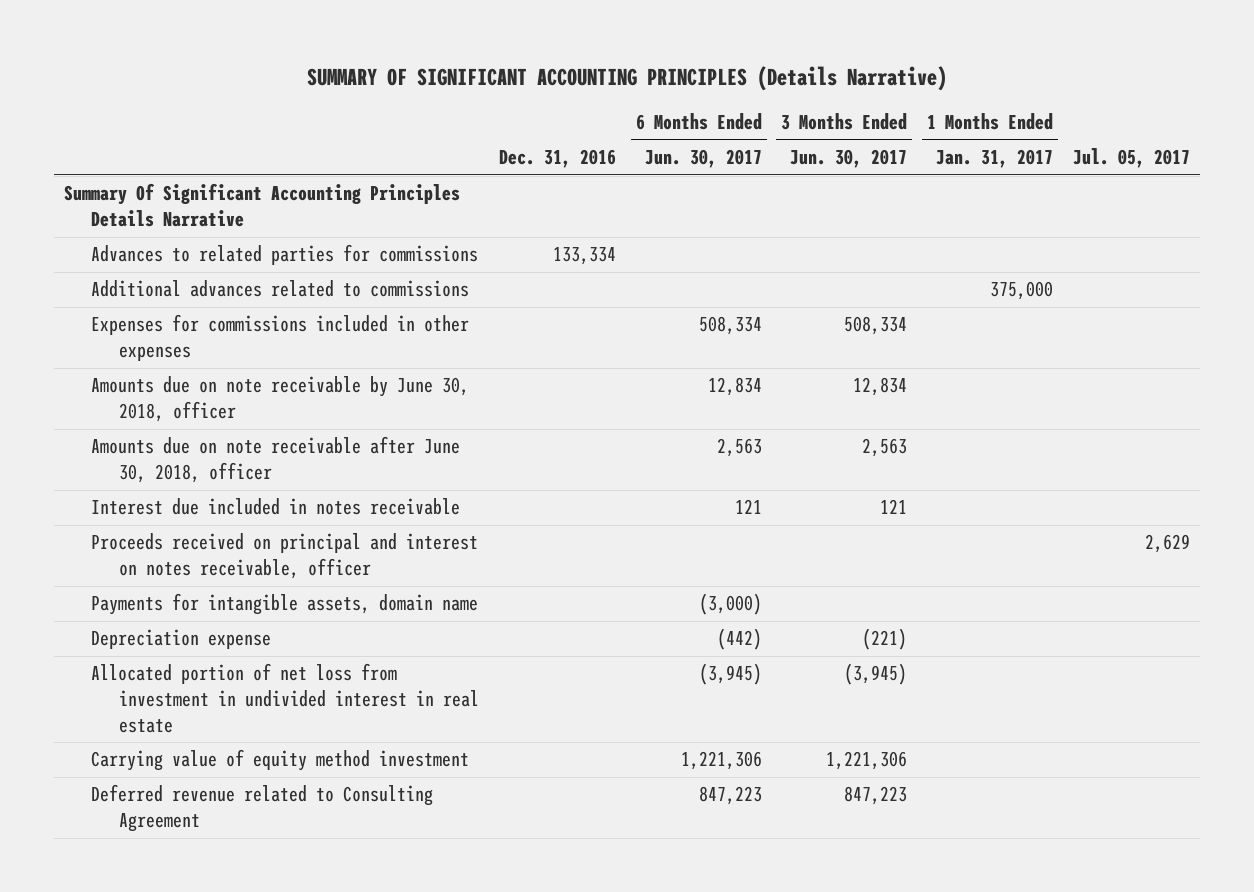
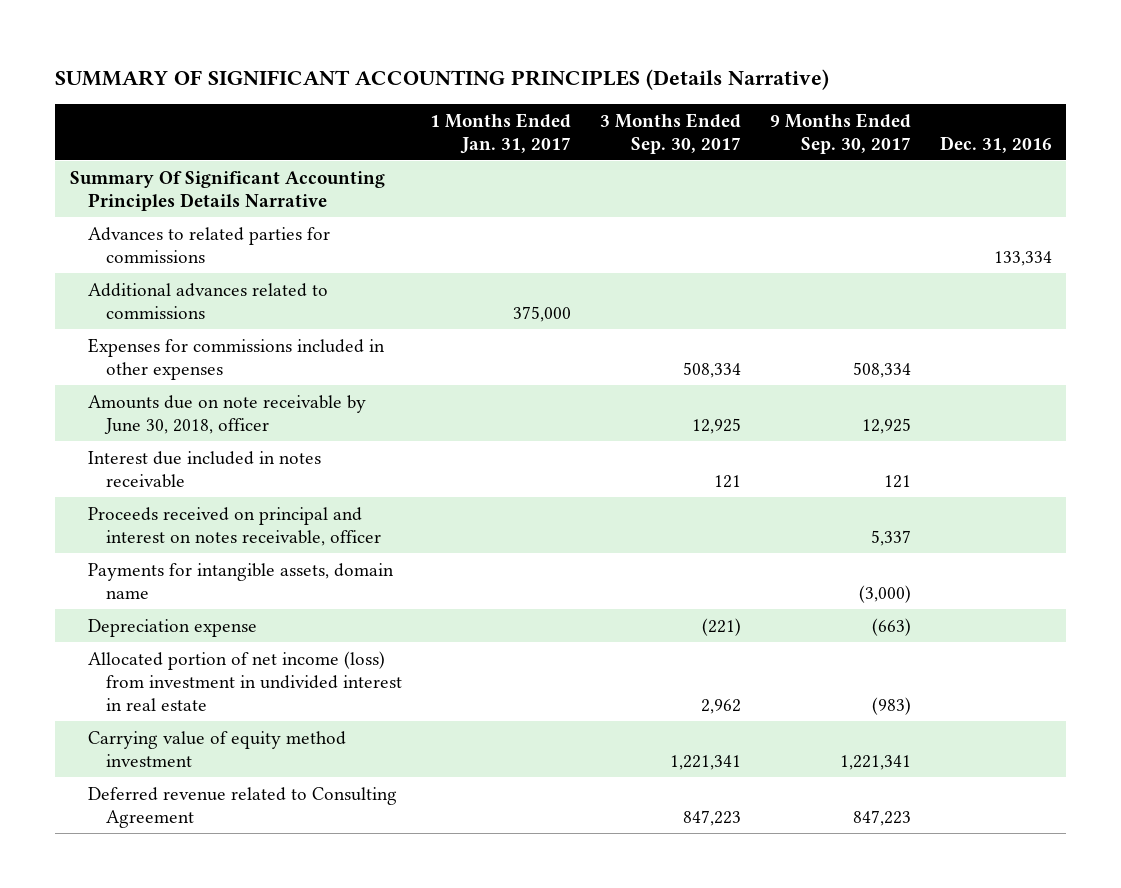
- | Dec. 31, 2016 | 6 Months Ended Jun. 30, 2017 | 3 Months Ended Jun. 30, 2017 | 1 Months Ended Jan. 31, 2017 | Jul. 05, 2017
+ | 1 Months Ended Jan. 31, 2017 | 3 Months Ended Sep. 30, 2017 | 9 Months Ended Sep. 30, 2017 | Dec. 31, 2016
- Amounts due on note receivable after June 30, 2018, officer | | 2,563 | 2,563 | |
- Allocated portion of net loss from investment in undivided interest in real estate | | (3,945) | (3,945) | |
+ Allocated portion of net income (loss) from investment in undivided interest in real estate | | 2,962 | (983) |

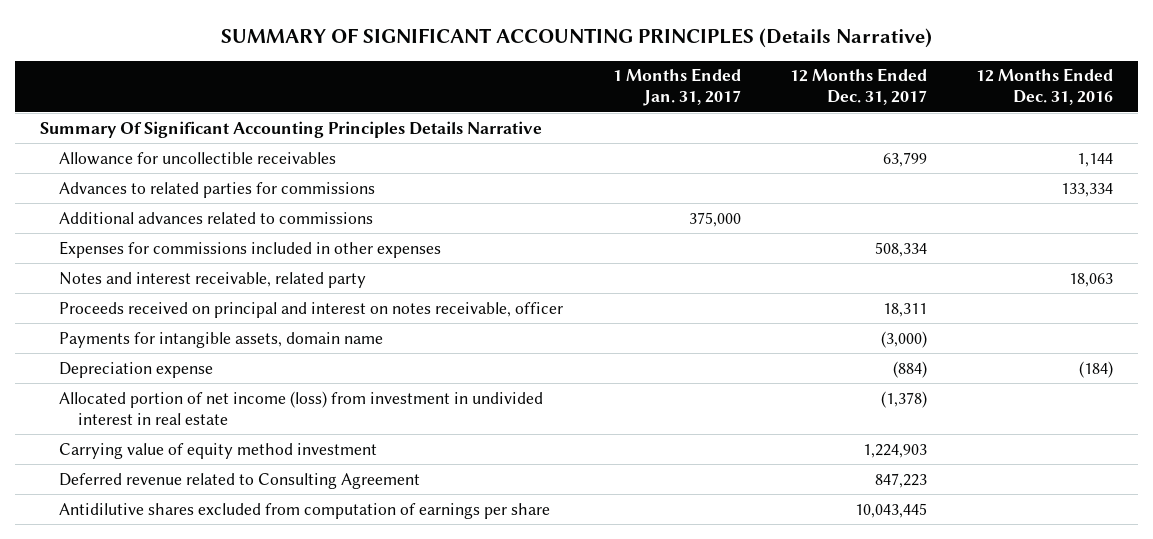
- | 1 Months Ended Jan. 31, 2017 | 3 Months Ended Sep. 30, 2017 | 9 Months Ended Sep. 30, 2017 | Dec. 31, 2016
+ | 1 Months Ended Jan. 31, 2017 | 12 Months Ended Dec. 31, 2017 | 12 Months Ended Dec. 31, 2016
+ Allowance for uncollectible receivables | | 63,799 | 1,144
- Amounts due on note receivable by June 30, 2018, officer | | 12,925 | 12,925 |
- Interest due included in notes receivable | | 121 | 121 |
+ Notes and interest receivable, related party | | | 18,063
+ Antidilutive shares excluded from computation of earnings per share | | 10,043,445 |

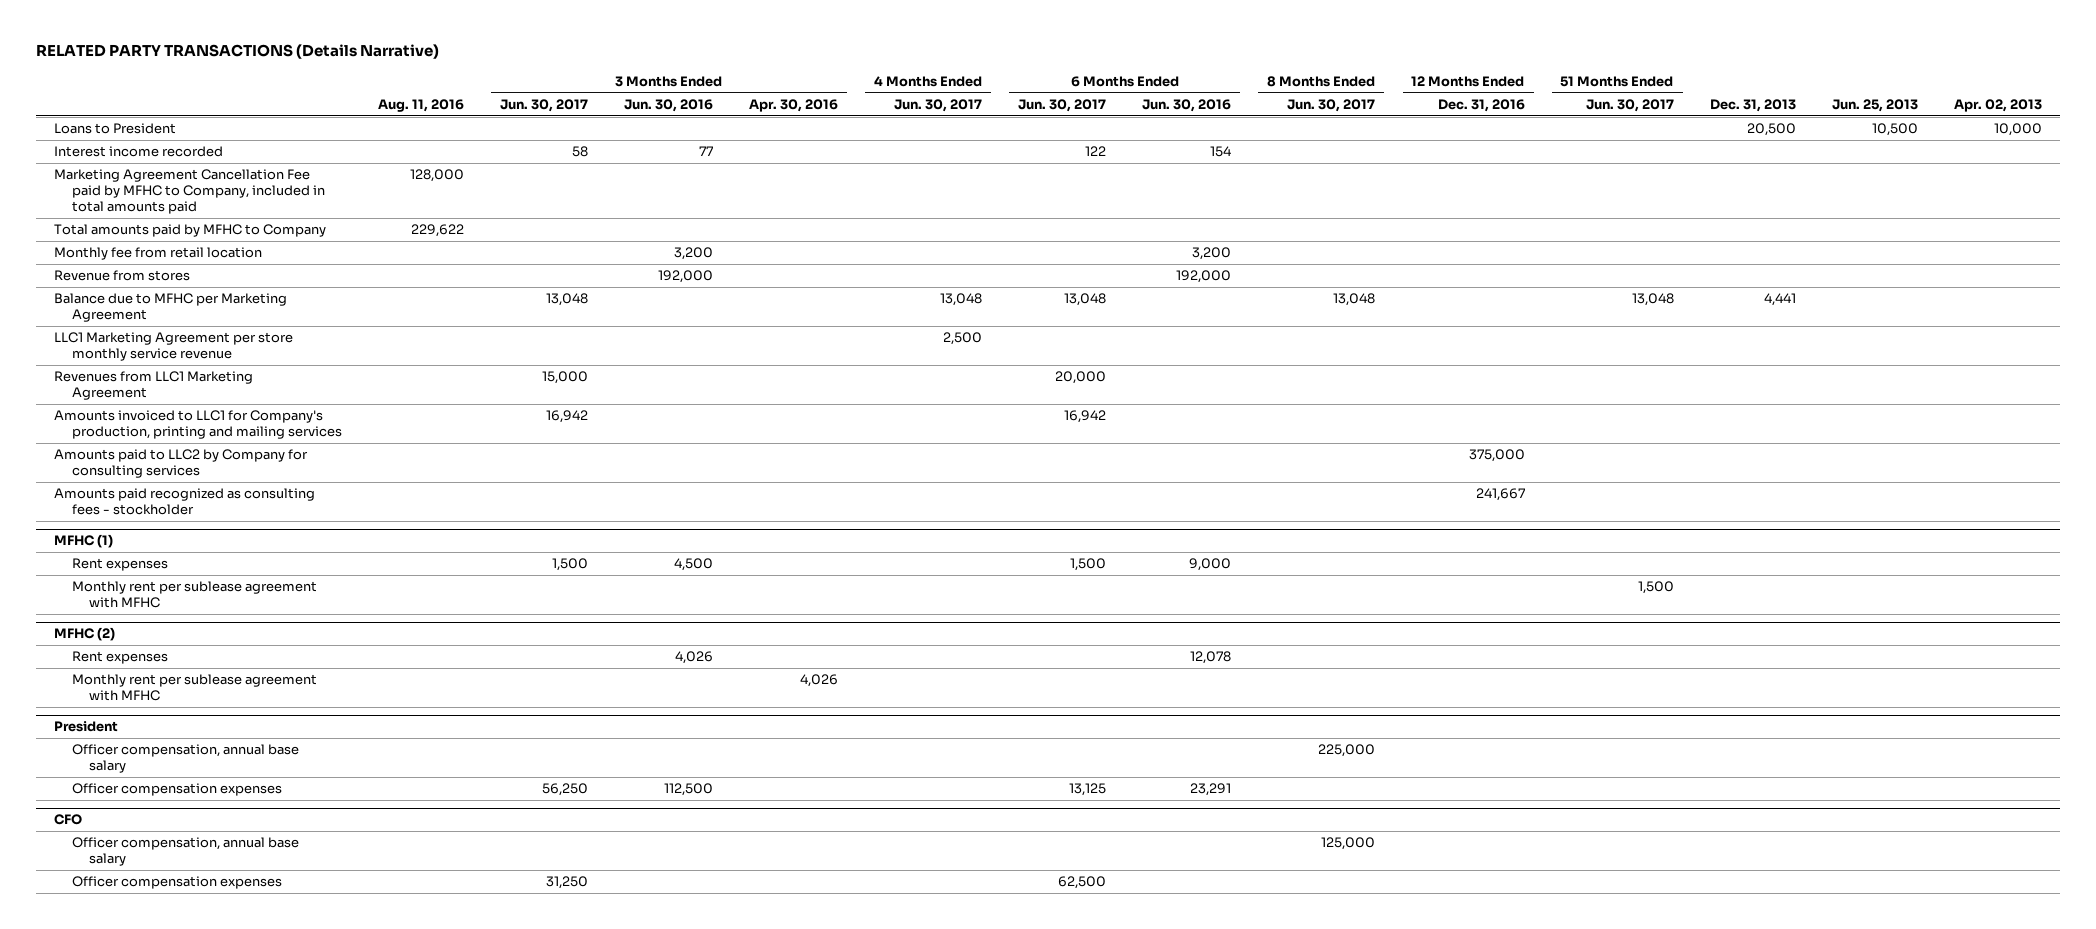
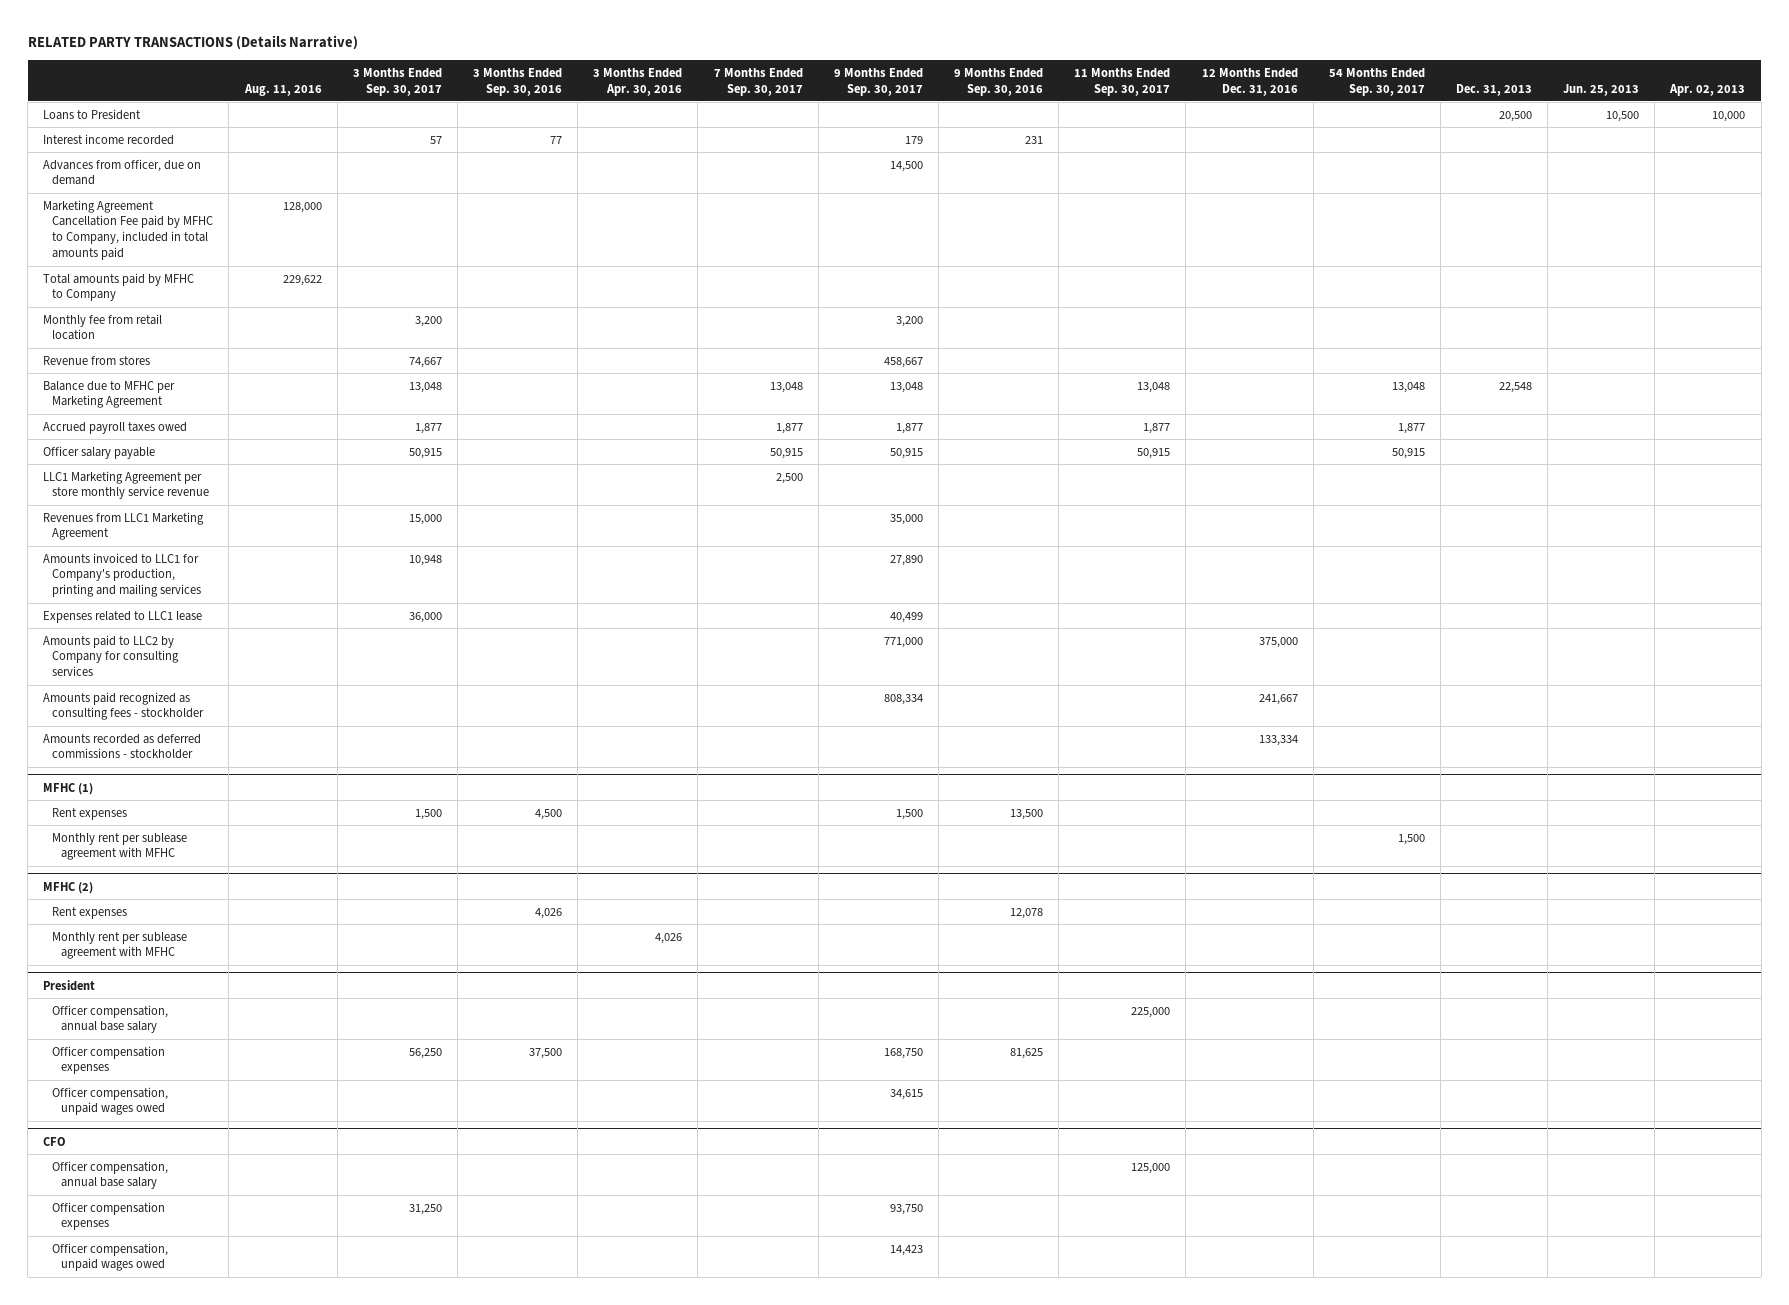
- | Aug. 11, 2016 | 3 Months Ended Jun. 30, 2017 | 3 Months Ended Jun. 30, 2016 | 3 Months Ended Apr. 30, 2016 | 4 Months Ended Jun. 30, 2017 | 6 Months Ended Jun. 30, 2017 | 6 Months Ended Jun. 30, 2016 | 8 Months Ended Jun. 30, 2017 | 12 Months Ended Dec. 31, 2016 | 51 Months Ended Jun. 30, 2017 | Dec. 31, 2013 | Jun. 25, 2013 | Apr. 02, 2013
+ | Aug. 11, 2016 | 3 Months Ended Sep. 30, 2017 | 3 Months Ended Sep. 30, 2016 | 3 Months Ended Apr. 30, 2016 | 7 Months Ended Sep. 30, 2017 | 9 Months Ended Sep. 30, 2017 | 9 Months Ended Sep. 30, 2016 | 11 Months Ended Sep. 30, 2017 | 12 Months Ended Dec. 31, 2016 | 54 Months Ended Sep. 30, 2017 | Dec. 31, 2013 | Jun. 25, 2013 | Apr. 02, 2013
+ Advances from officer, due on demand | | | | | | 14,500 | | | | | | |
- Balance due to MFHC per Marketing Agreement | | 13,048 | | | 13,048 | 13,048 | | 13,048 | | 13,048 | 4,441 | |
+ Balance due to MFHC per Marketing Agreement | | 13,048 | | | 13,048 | 13,048 | | 13,048 | | 13,048 | 22,548 | |
+ Accrued payroll taxes owed | | 1,877 | | | 1,877 | 1,877 | | 1,877 | | 1,877 | | |
+ Officer salary payable | | 50,915 | | | 50,915 | 50,915 | | 50,915 | | 50,915 | | |
+ Expenses related to LLC1 lease | | 36,000 | | | | 40,499 | | | | | | |
+ Amounts recorded as deferred commissions - stockholder | | | | | | | | | 133,334 | | | |
@ President
+ Officer compensation, unpaid wages owed | | | | | | 34,615 | | | | | | |
@ CFO
+ Officer compensation, unpaid wages owed | | | | | | 14,423 | | | | | | |

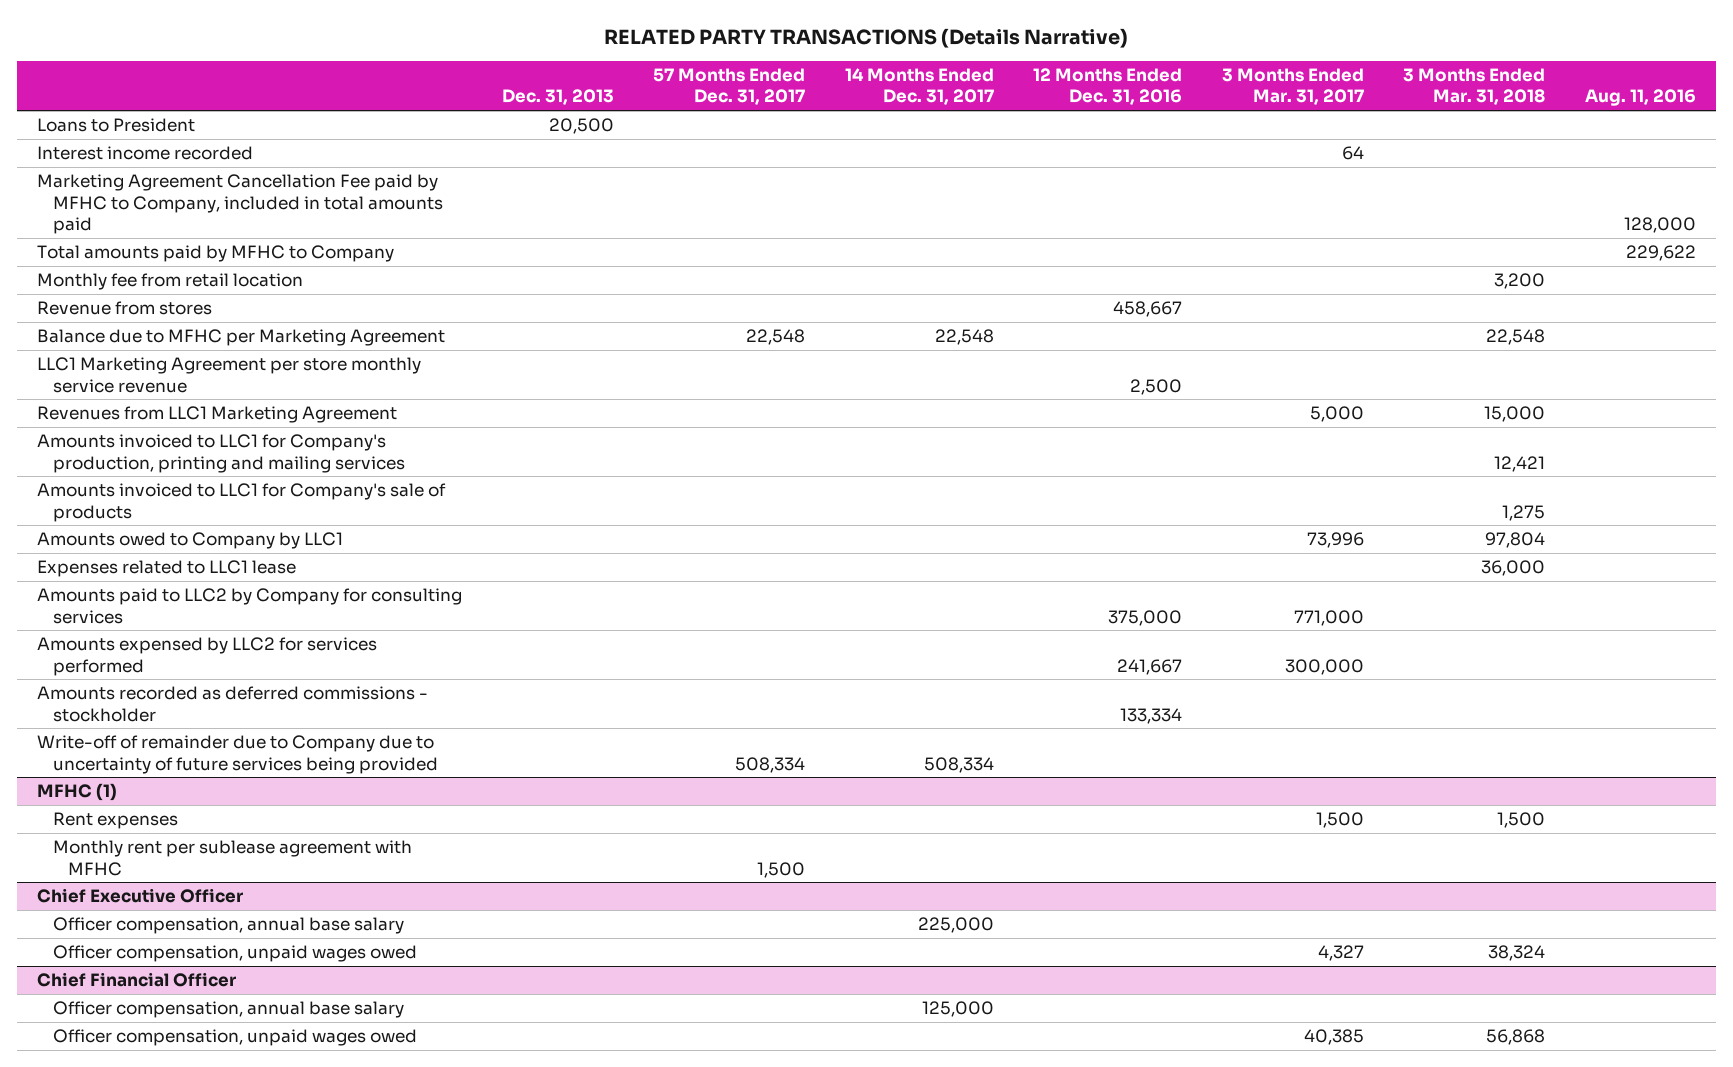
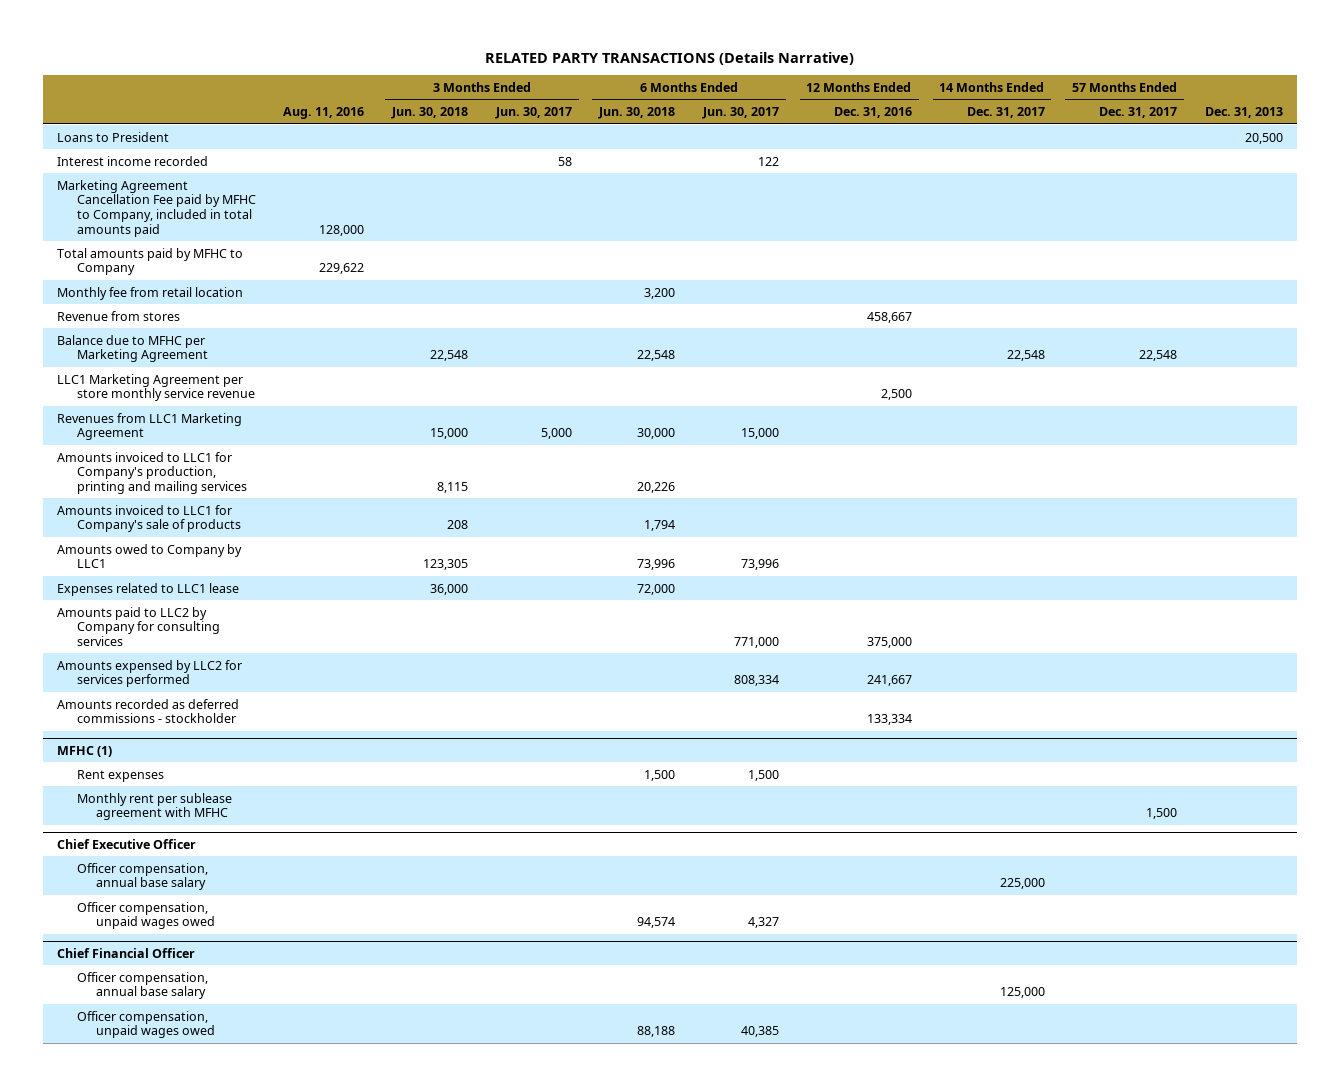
- | Dec. 31, 2013 | 57 Months Ended Dec. 31, 2017 | 14 Months Ended Dec. 31, 2017 | 12 Months Ended Dec. 31, 2016 | 3 Months Ended Mar. 31, 2017 | 3 Months Ended Mar. 31, 2018 | Aug. 11, 2016
+ | Aug. 11, 2016 | 3 Months Ended Jun. 30, 2018 | 3 Months Ended Jun. 30, 2017 | 6 Months Ended Jun. 30, 2018 | 6 Months Ended Jun. 30, 2017 | 12 Months Ended Dec. 31, 2016 | 14 Months Ended Dec. 31, 2017 | 57 Months Ended Dec. 31, 2017 | Dec. 31, 2013
- Write-off of remainder due to Company due to uncertainty of future services being provided | | 508,334 | 508,334 | | | |

